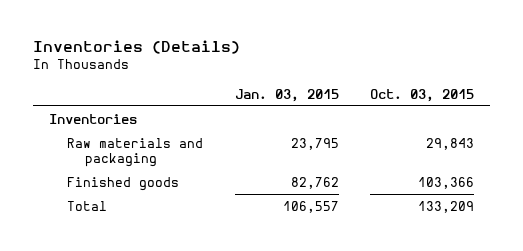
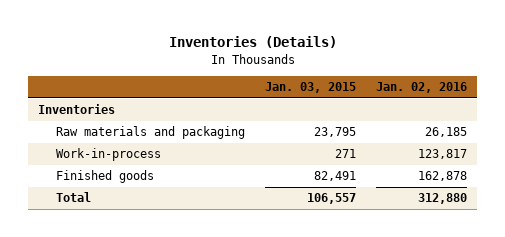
- | Jan. 03, 2015 | Oct. 03, 2015
+ | Jan. 03, 2015 | Jan. 02, 2016
- Finished goods | 82,762 | 103,366
+ Work-in-process | 271 | 123,817
+ Finished goods | 82,491 | 162,878

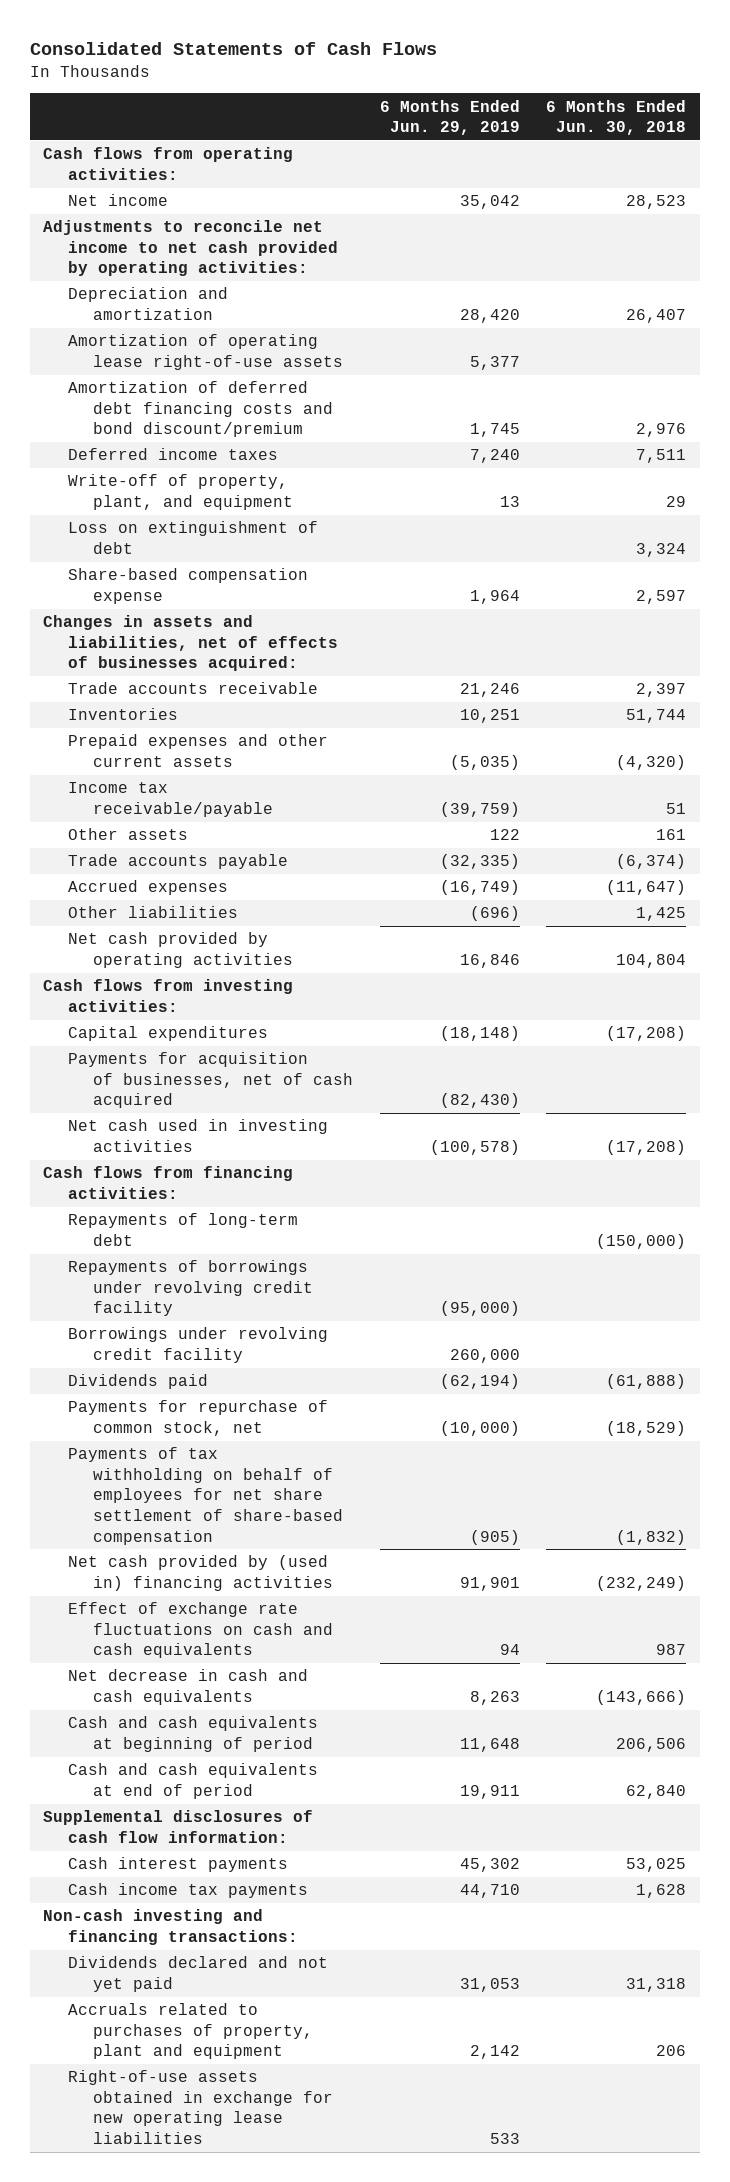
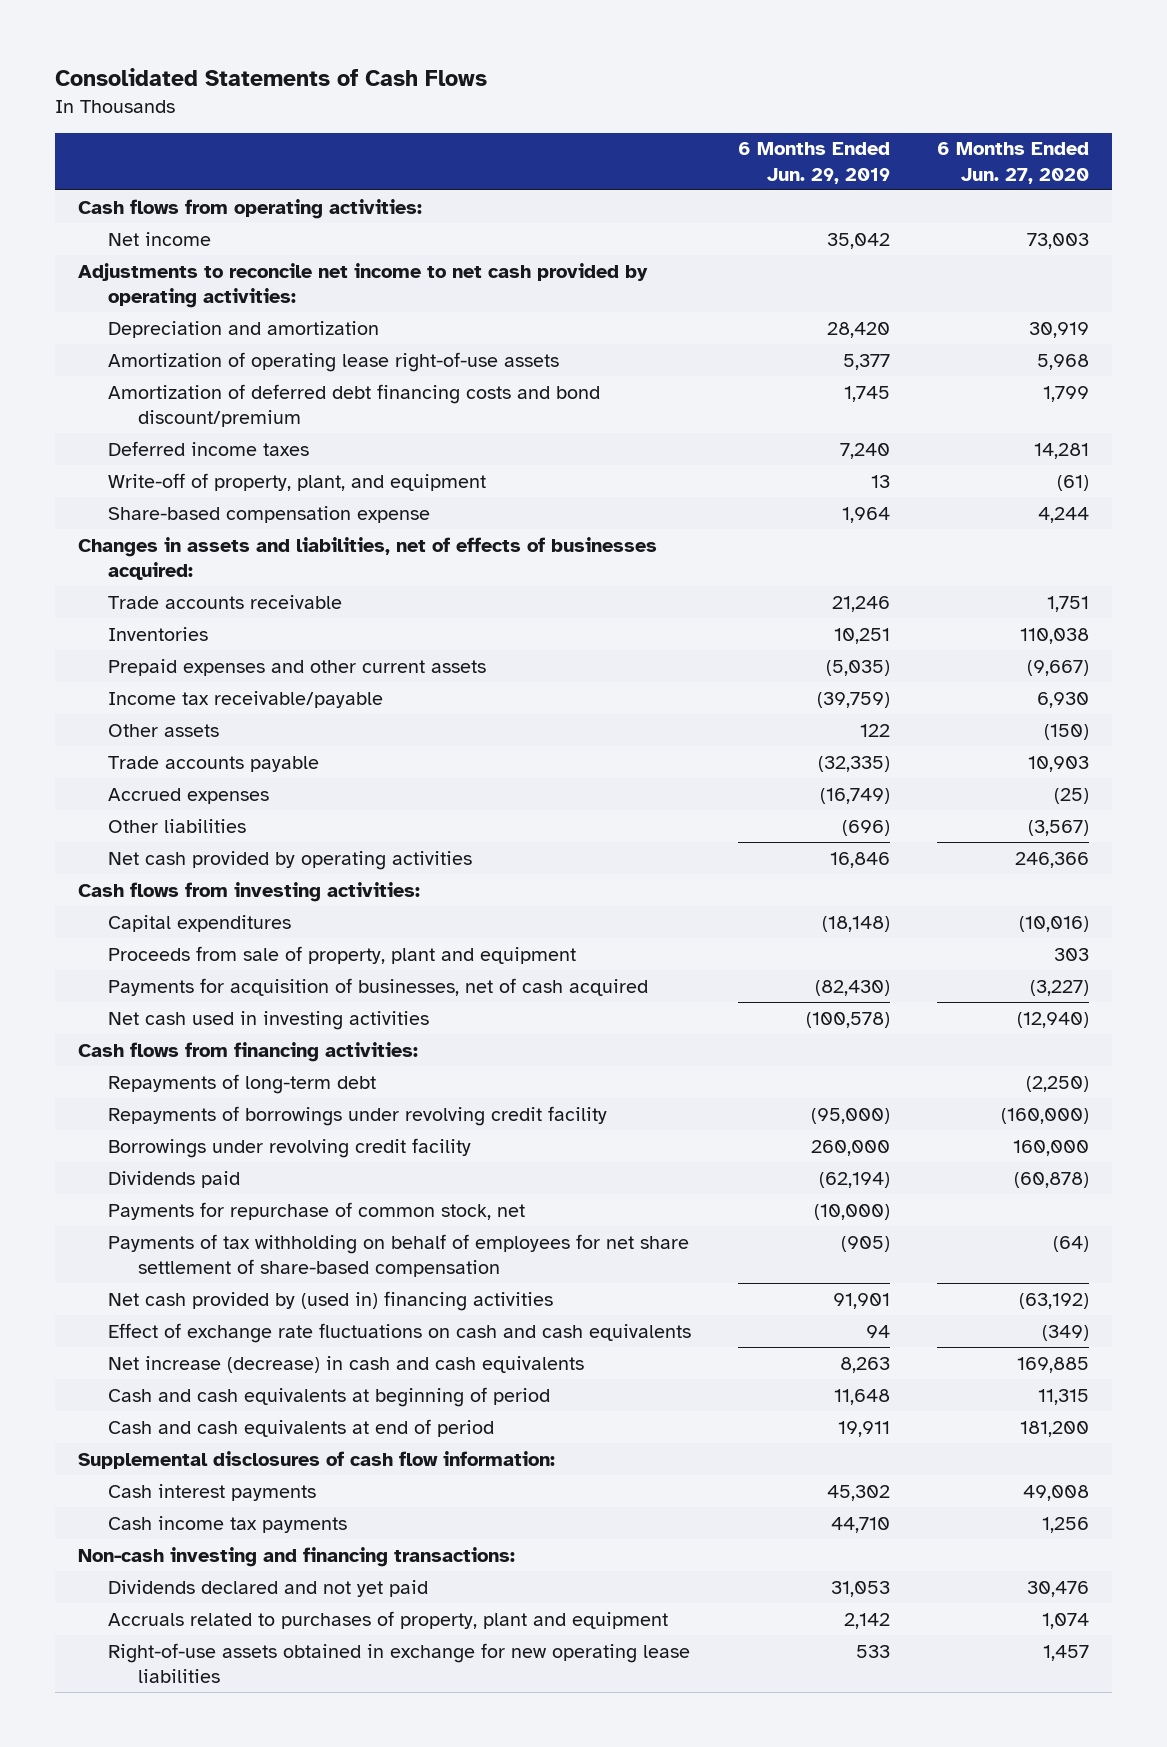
- | 6 Months Ended Jun. 29, 2019 | 6 Months Ended Jun. 30, 2018
+ | 6 Months Ended Jun. 29, 2019 | 6 Months Ended Jun. 27, 2020
- Loss on extinguishment of debt | | 3,324
+ Proceeds from sale of property, plant and equipment | | 303
- Net decrease in cash and cash equivalents | 8,263 | (143,666)
+ Net increase (decrease) in cash and cash equivalents | 8,263 | 169,885

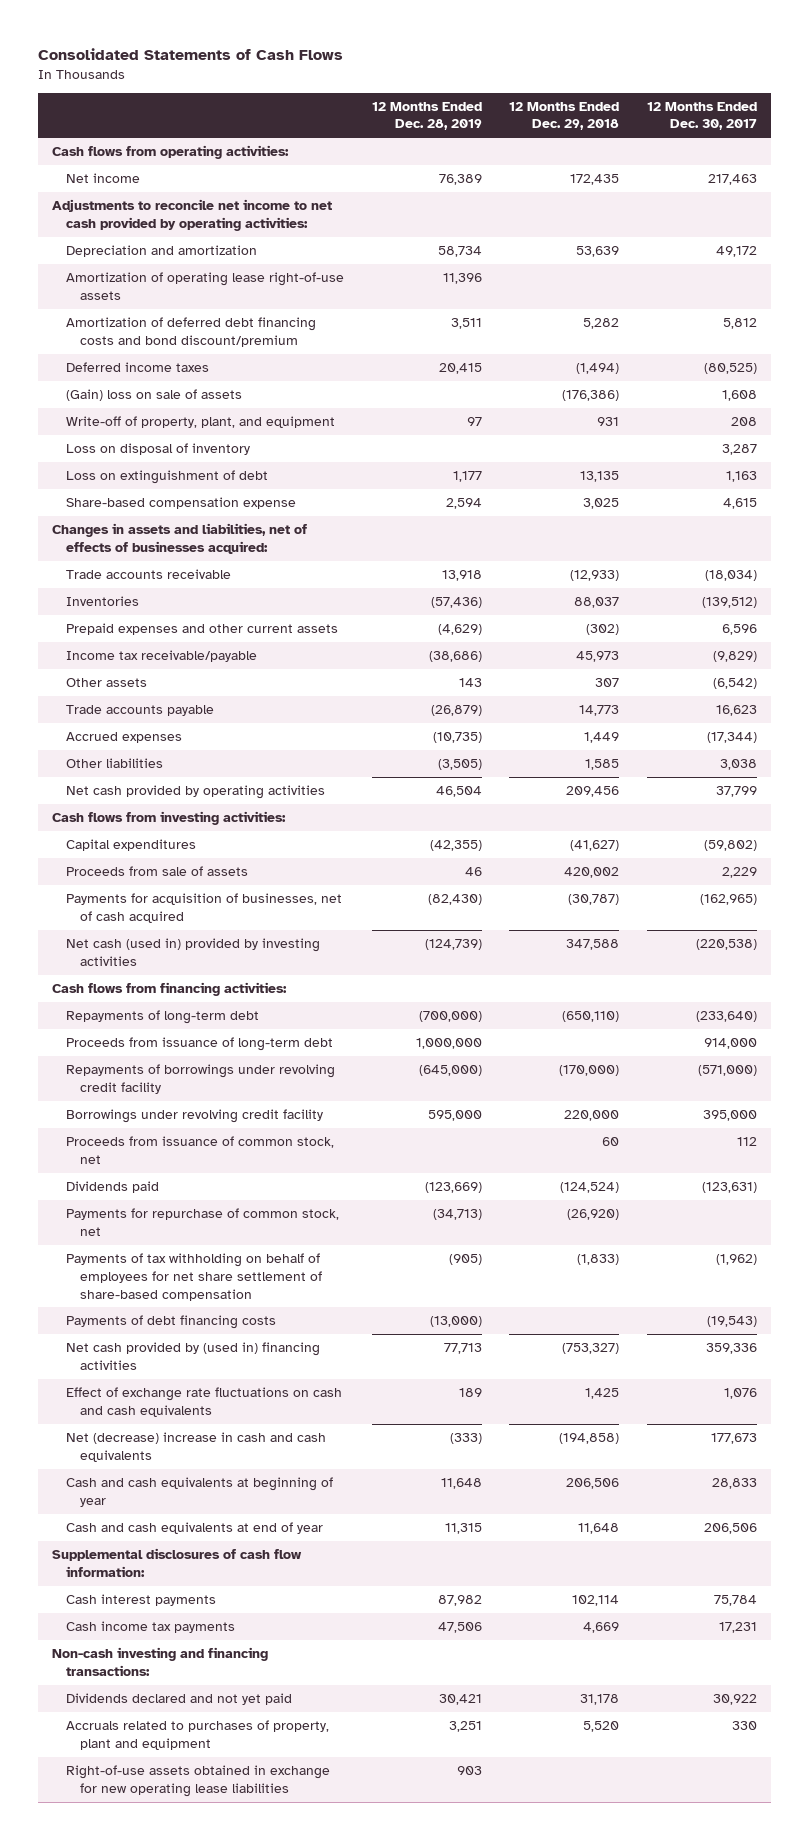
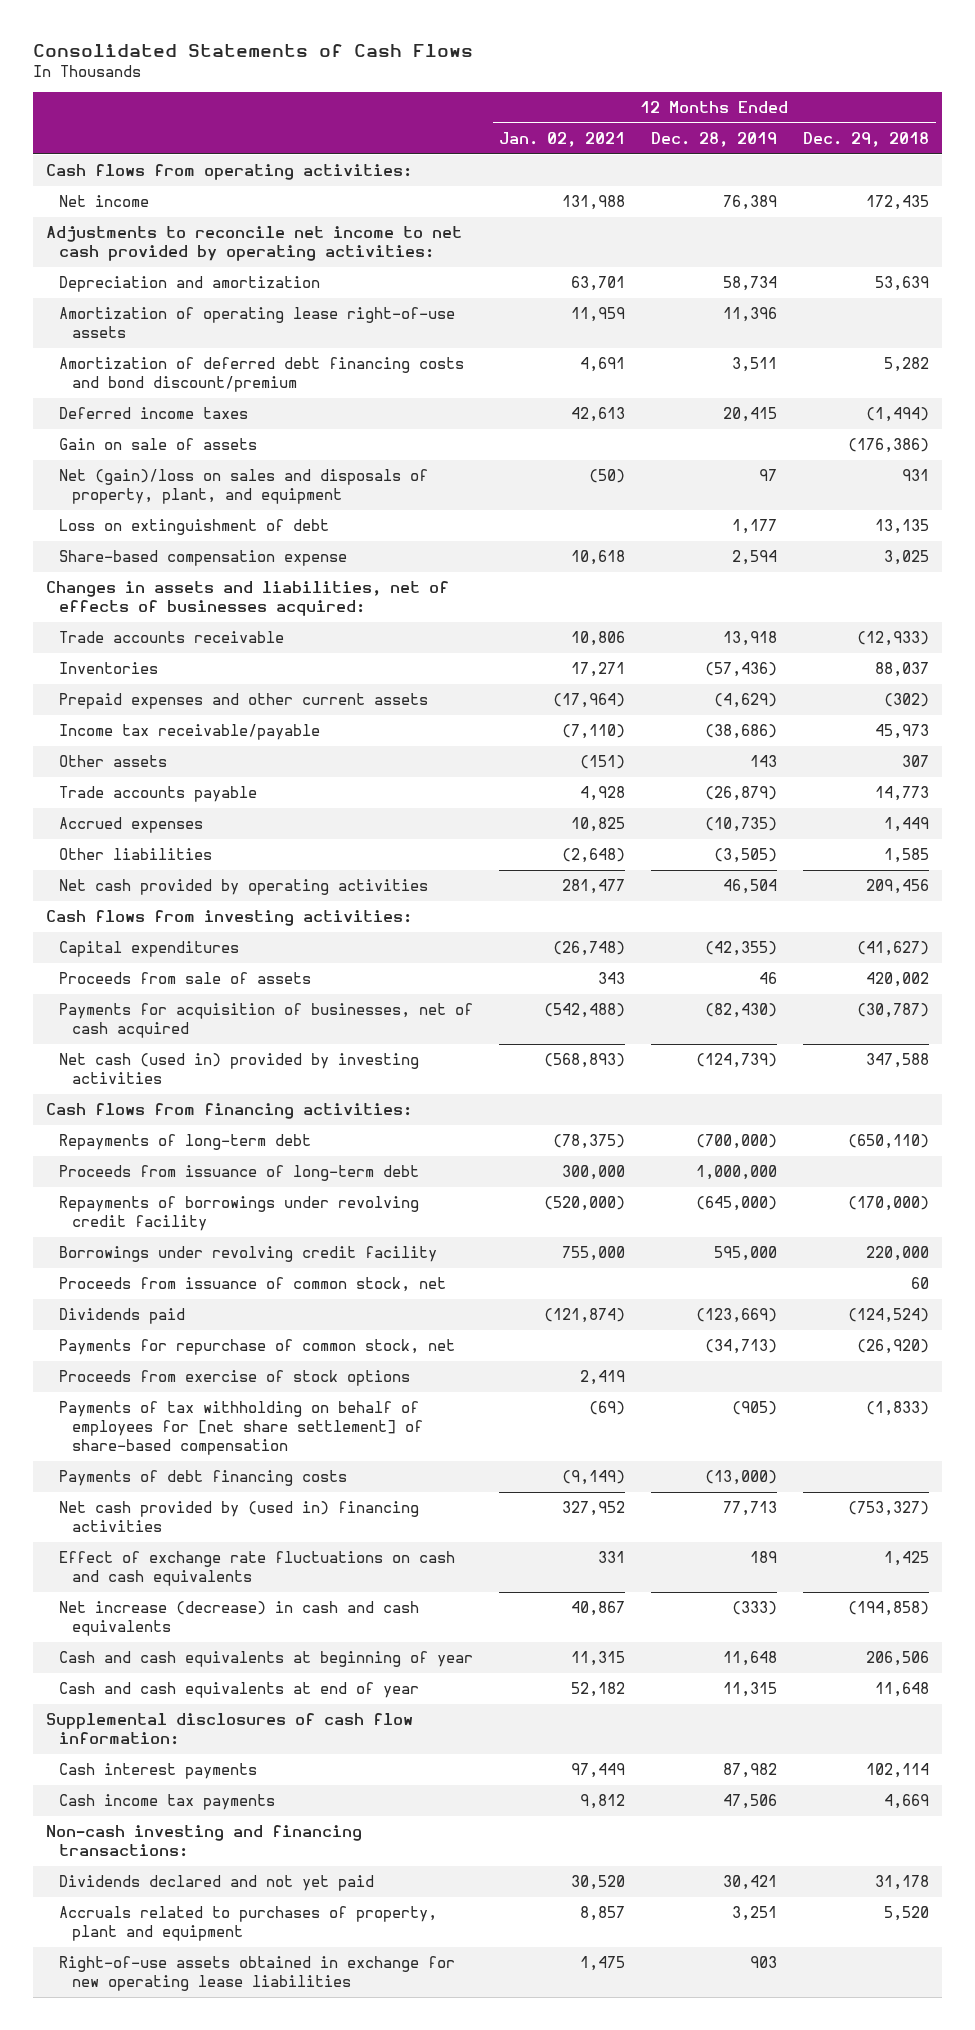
- | 12 Months Ended Dec. 28, 2019 | 12 Months Ended Dec. 29, 2018 | 12 Months Ended Dec. 30, 2017
+ | 12 Months Ended Jan. 02, 2021 | 12 Months Ended Dec. 28, 2019 | 12 Months Ended Dec. 29, 2018
- (Gain) loss on sale of assets | | (176,386) | 1,608
- Write-off of property, plant, and equipment | 97 | 931 | 208
- Loss on disposal of inventory | | | 3,287
+ Gain on sale of assets | | | (176,386)
+ Net (gain)/loss on sales and disposals of property, plant, and equipment | (50) | 97 | 931
- Payments of tax withholding on behalf of employees for net share settlement of share-based compensation | (905) | (1,833) | (1,962)
+ Proceeds from exercise of stock options | 2,419 | |
+ Payments of tax withholding on behalf of employees for [net share settlement] of share-based compensation | (69) | (905) | (1,833)
- Net (decrease) increase in cash and cash equivalents | (333) | (194,858) | 177,673
+ Net increase (decrease) in cash and cash equivalents | 40,867 | (333) | (194,858)

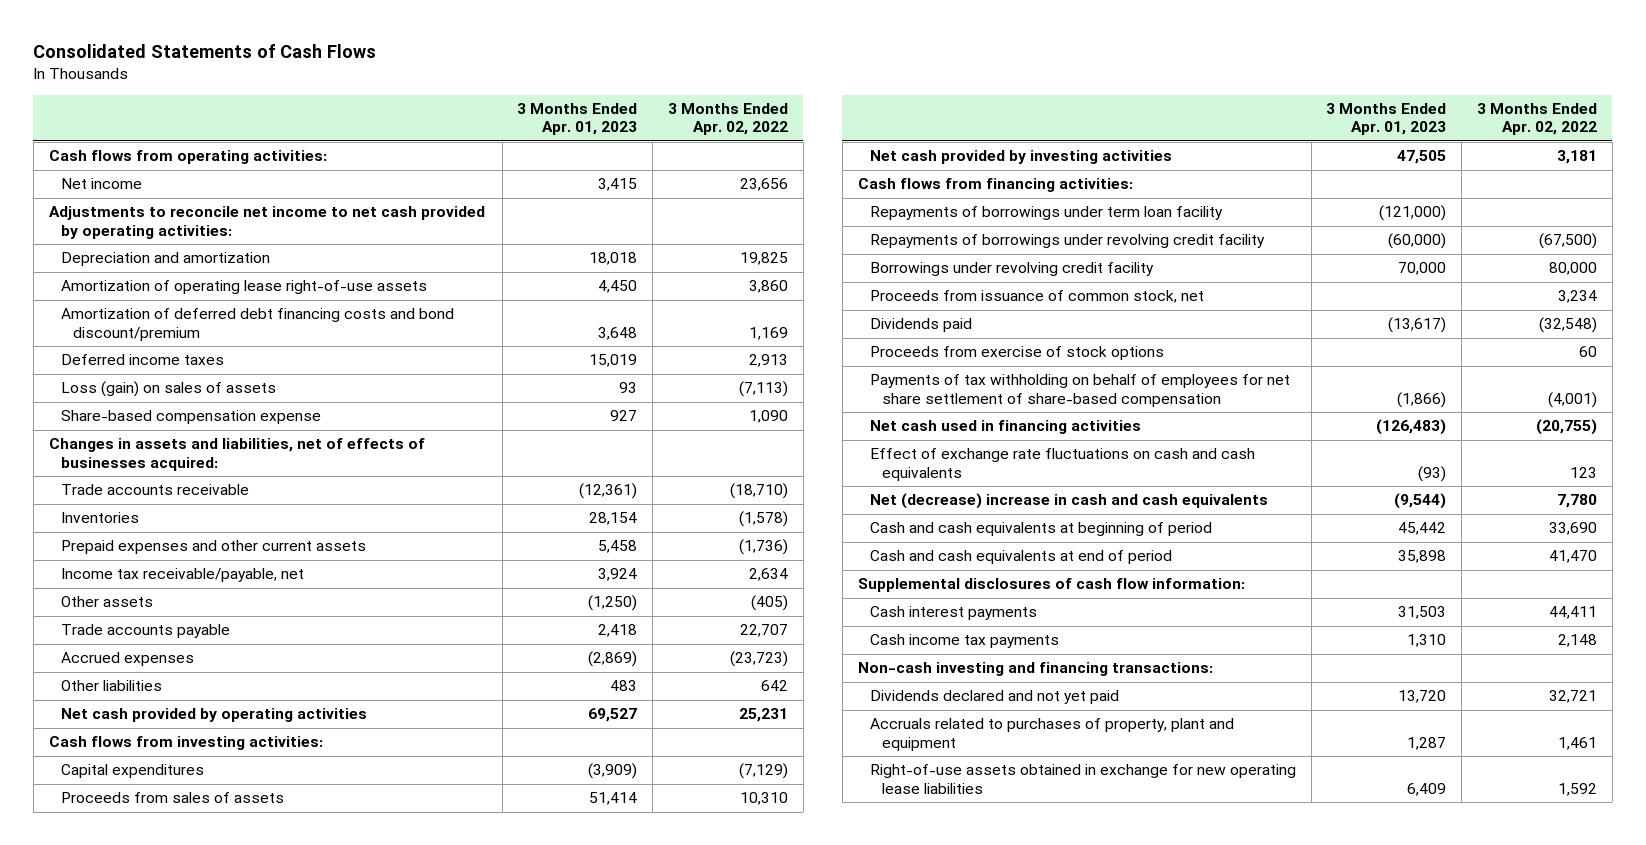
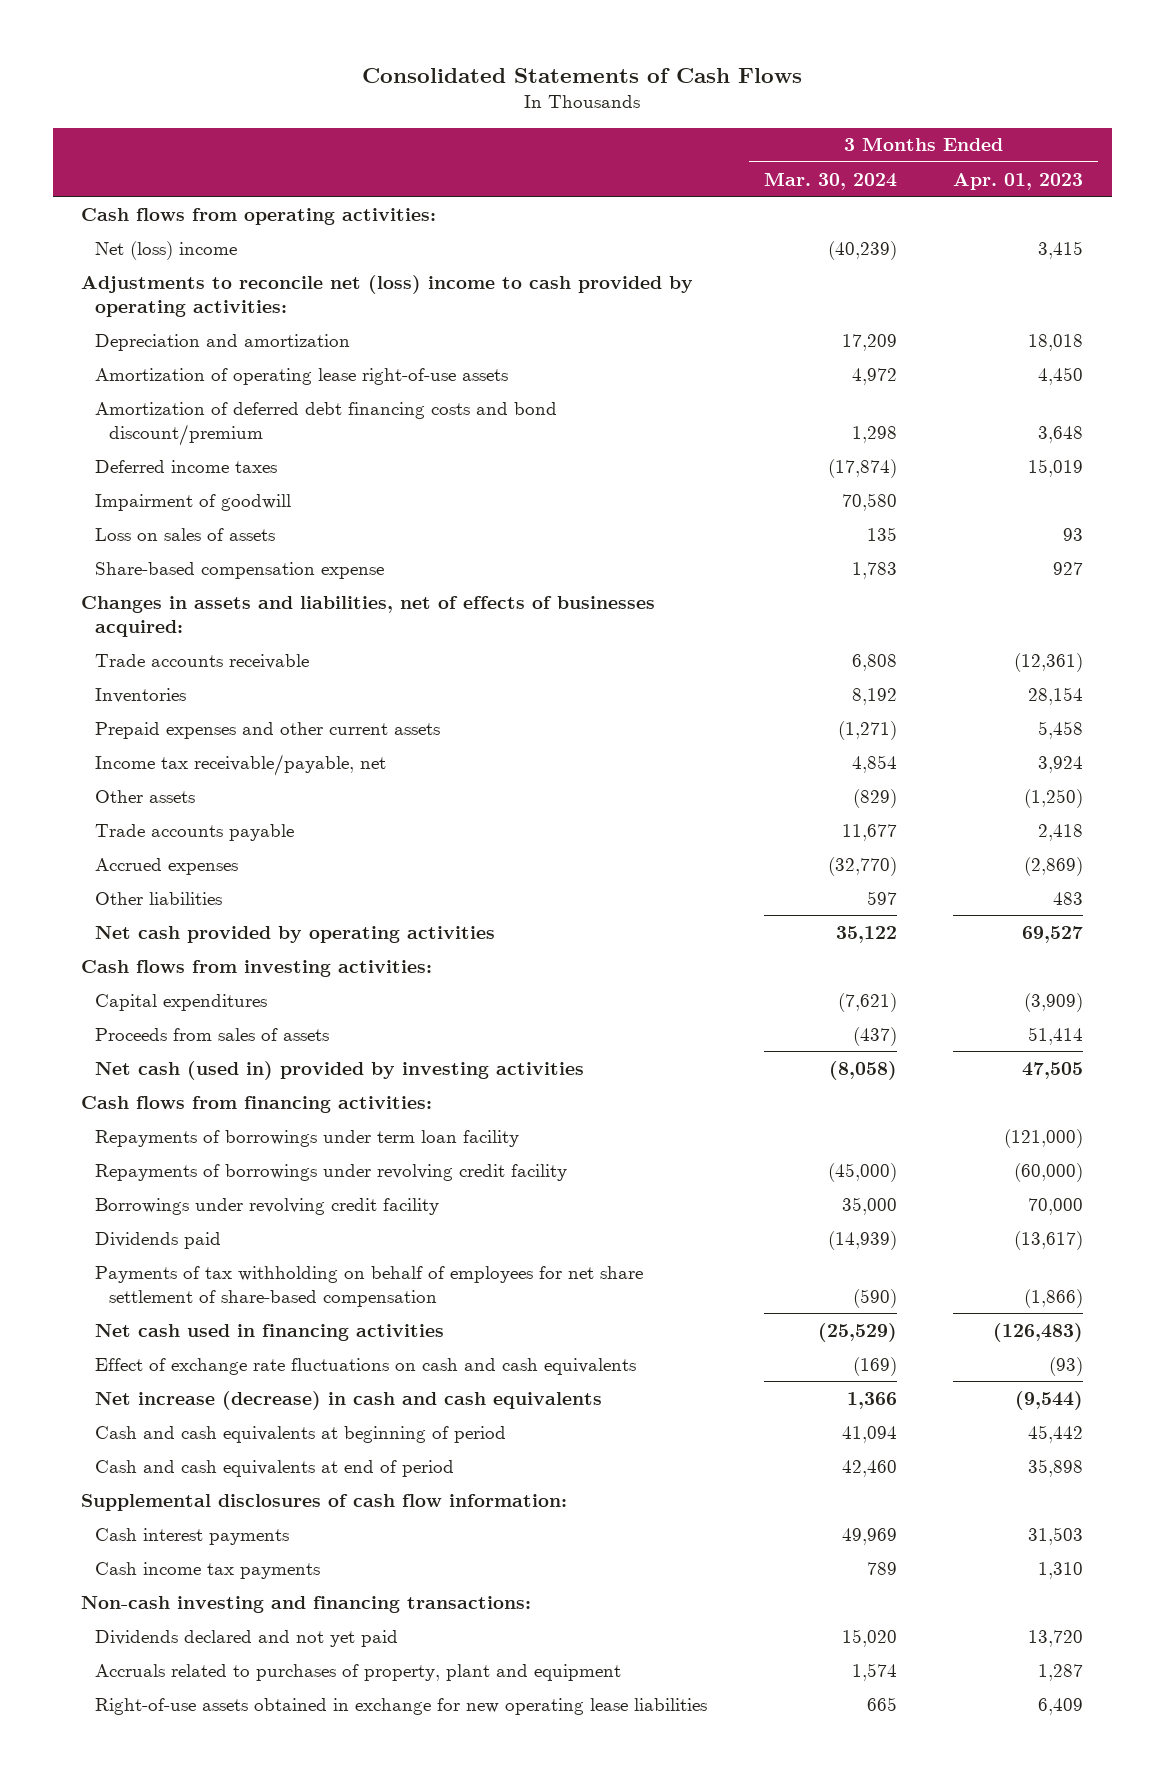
- | 3 Months Ended Apr. 01, 2023 | 3 Months Ended Apr. 02, 2022
+ | 3 Months Ended Mar. 30, 2024 | 3 Months Ended Apr. 01, 2023
- Net income | 3,415 | 23,656
- Adjustments to reconcile net income to net cash provided by operating activities:
+ Net (loss) income | (40,239) | 3,415
+ Adjustments to reconcile net (loss) income to cash provided by operating activities:
- Loss (gain) on sales of assets | 93 | (7,113)
+ Impairment of goodwill | 70,580 |
+ Loss on sales of assets | 135 | 93
- Net cash provided by investing activities | 47,505 | 3,181
+ Net cash (used in) provided by investing activities | (8,058) | 47,505
- Proceeds from issuance of common stock, net | | 3,234
- Proceeds from exercise of stock options | | 60
- Net (decrease) increase in cash and cash equivalents | (9,544) | 7,780
+ Net increase (decrease) in cash and cash equivalents | 1,366 | (9,544)

